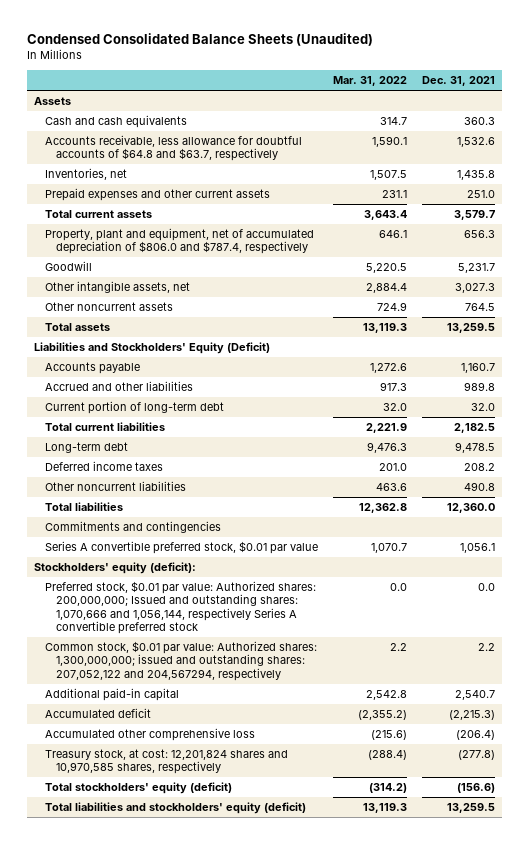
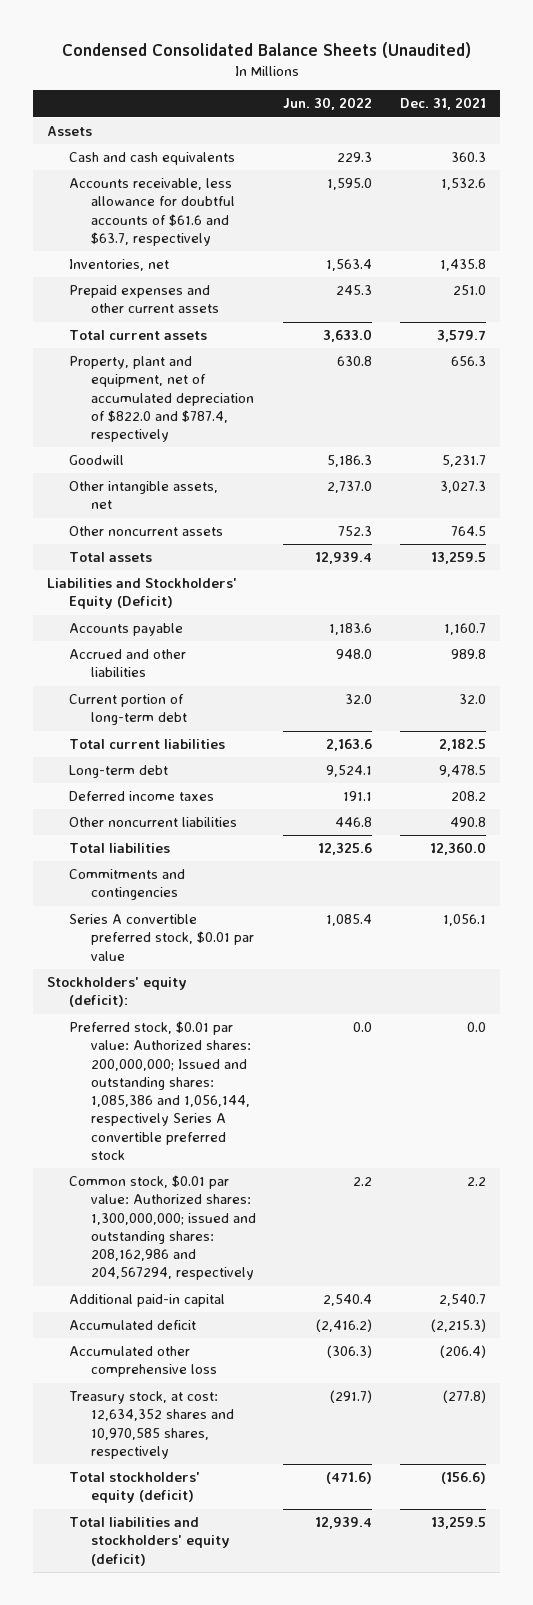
- | Mar. 31, 2022 | Dec. 31, 2021
+ | Jun. 30, 2022 | Dec. 31, 2021
- Accounts receivable, less allowance for doubtful accounts of $64.8 and $63.7, respectively | 1,590.1 | 1,532.6
+ Accounts receivable, less allowance for doubtful accounts of $61.6 and $63.7, respectively | 1,595.0 | 1,532.6
- Property, plant and equipment, net of accumulated depreciation of $806.0 and $787.4, respectively | 646.1 | 656.3
+ Property, plant and equipment, net of accumulated depreciation of $822.0 and $787.4, respectively | 630.8 | 656.3
- Preferred stock, $0.01 par value: Authorized shares: 200,000,000; Issued and outstanding shares: 1,070,666 and 1,056,144, respectively Series A convertible preferred stock | 0.0 | 0.0
- Common stock, $0.01 par value: Authorized shares: 1,300,000,000; issued and outstanding shares: 207,052,122 and 204,567294, respectively | 2.2 | 2.2
+ Preferred stock, $0.01 par value: Authorized shares: 200,000,000; Issued and outstanding shares: 1,085,386 and 1,056,144, respectively Series A convertible preferred stock | 0.0 | 0.0
+ Common stock, $0.01 par value: Authorized shares: 1,300,000,000; issued and outstanding shares: 208,162,986 and 204,567294, respectively | 2.2 | 2.2
- Treasury stock, at cost: 12,201,824 shares and 10,970,585 shares, respectively | (288.4) | (277.8)
+ Treasury stock, at cost: 12,634,352 shares and 10,970,585 shares, respectively | (291.7) | (277.8)

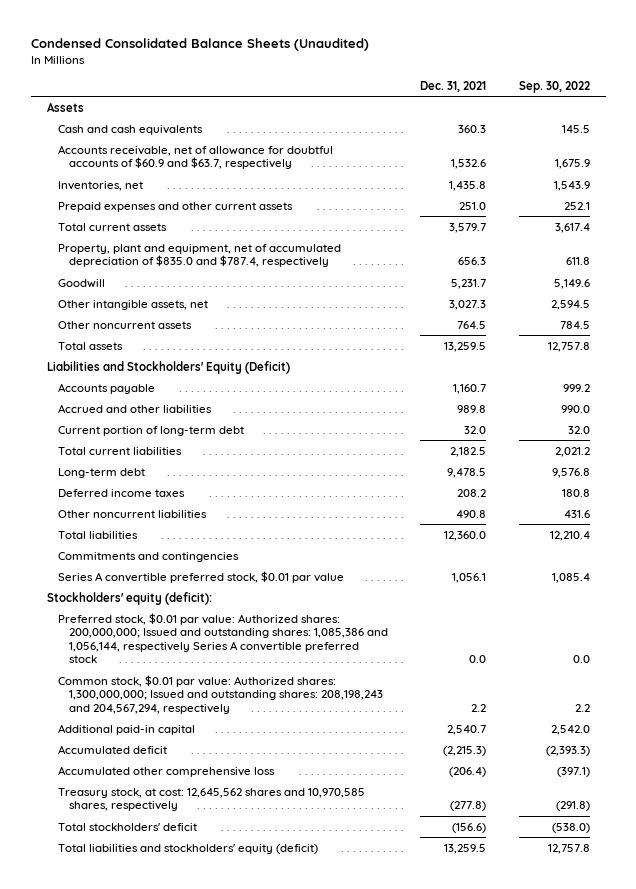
- | Jun. 30, 2022 | Dec. 31, 2021
+ | Dec. 31, 2021 | Sep. 30, 2022
- Accounts receivable, less allowance for doubtful accounts of $61.6 and $63.7, respectively | 1,595.0 | 1,532.6
+ Accounts receivable, net of allowance for doubtful accounts of $60.9 and $63.7, respectively | 1,532.6 | 1,675.9
- Property, plant and equipment, net of accumulated depreciation of $822.0 and $787.4, respectively | 630.8 | 656.3
+ Property, plant and equipment, net of accumulated depreciation of $835.0 and $787.4, respectively | 656.3 | 611.8
- Common stock, $0.01 par value: Authorized shares: 1,300,000,000; issued and outstanding shares: 208,162,986 and 204,567294, respectively | 2.2 | 2.2
+ Common stock, $0.01 par value: Authorized shares: 1,300,000,000; Issued and outstanding shares: 208,198,243 and 204,567,294, respectively | 2.2 | 2.2
- Treasury stock, at cost: 12,634,352 shares and 10,970,585 shares, respectively | (291.7) | (277.8)
- Total stockholders' equity (deficit) | (471.6) | (156.6)
+ Treasury stock, at cost: 12,645,562 shares and 10,970,585 shares, respectively | (277.8) | (291.8)
+ Total stockholders' deficit | (156.6) | (538.0)

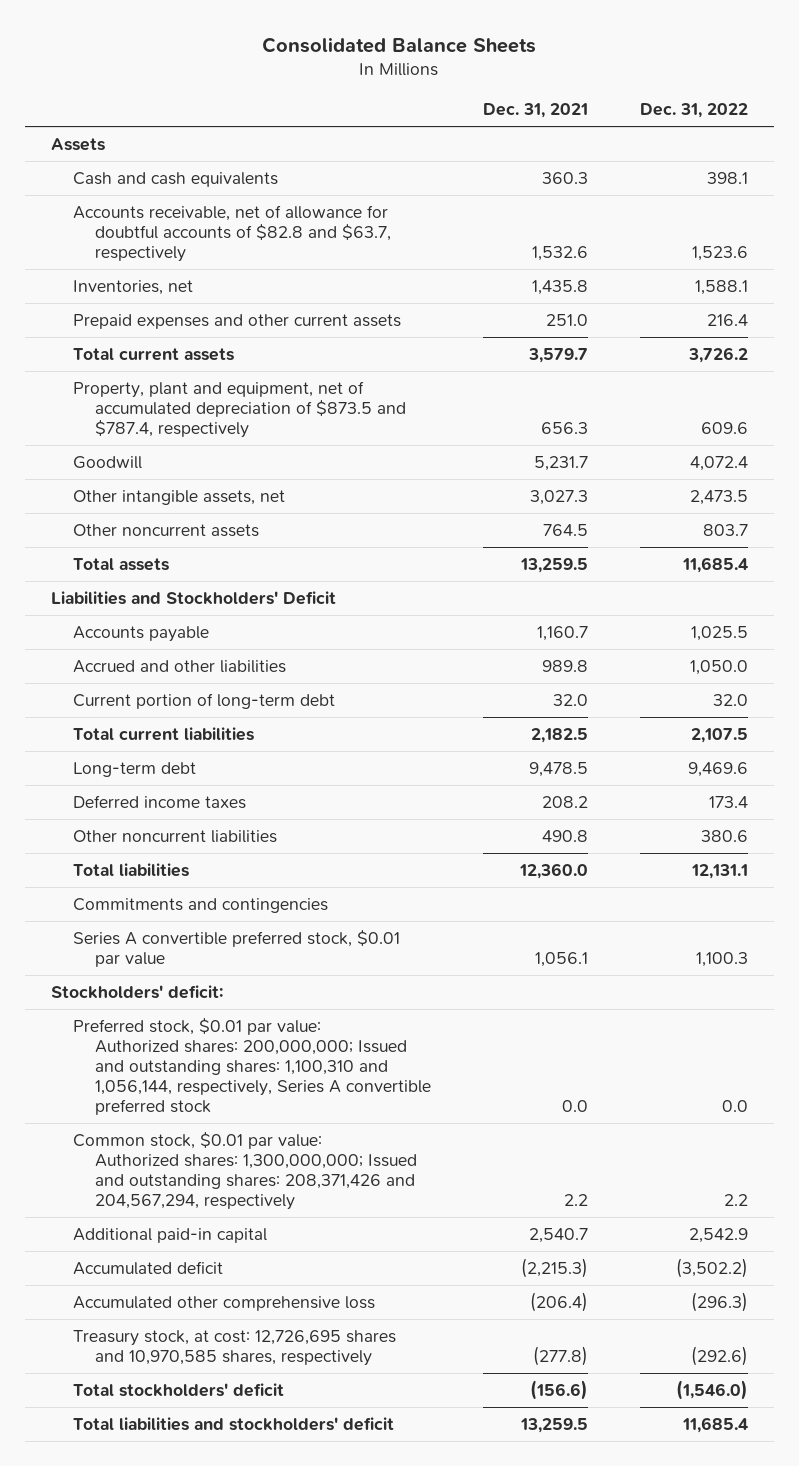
- Condensed Consolidated Balance Sheets (Unaudited)
+ Consolidated Balance Sheets
- | Dec. 31, 2021 | Sep. 30, 2022
+ | Dec. 31, 2021 | Dec. 31, 2022
- Accounts receivable, net of allowance for doubtful accounts of $60.9 and $63.7, respectively | 1,532.6 | 1,675.9
+ Accounts receivable, net of allowance for doubtful accounts of $82.8 and $63.7, respectively | 1,532.6 | 1,523.6
- Property, plant and equipment, net of accumulated depreciation of $835.0 and $787.4, respectively | 656.3 | 611.8
+ Property, plant and equipment, net of accumulated depreciation of $873.5 and $787.4, respectively | 656.3 | 609.6
- Liabilities and Stockholders' Equity (Deficit)
+ Liabilities and Stockholders' Deficit
- Stockholders' equity (deficit):
- Preferred stock, $0.01 par value: Authorized shares: 200,000,000; Issued and outstanding shares: 1,085,386 and 1,056,144, respectively Series A convertible preferred stock | 0.0 | 0.0
- Common stock, $0.01 par value: Authorized shares: 1,300,000,000; Issued and outstanding shares: 208,198,243 and 204,567,294, respectively | 2.2 | 2.2
+ Stockholders' deficit:
+ Preferred stock, $0.01 par value: Authorized shares: 200,000,000; Issued and outstanding shares: 1,100,310 and 1,056,144, respectively, Series A convertible preferred stock | 0.0 | 0.0
+ Common stock, $0.01 par value: Authorized shares: 1,300,000,000; Issued and outstanding shares: 208,371,426 and 204,567,294, respectively | 2.2 | 2.2
- Treasury stock, at cost: 12,645,562 shares and 10,970,585 shares, respectively | (277.8) | (291.8)
+ Treasury stock, at cost: 12,726,695 shares and 10,970,585 shares, respectively | (277.8) | (292.6)
- Total liabilities and stockholders' equity (deficit) | 13,259.5 | 12,757.8
+ Total liabilities and stockholders' deficit | 13,259.5 | 11,685.4

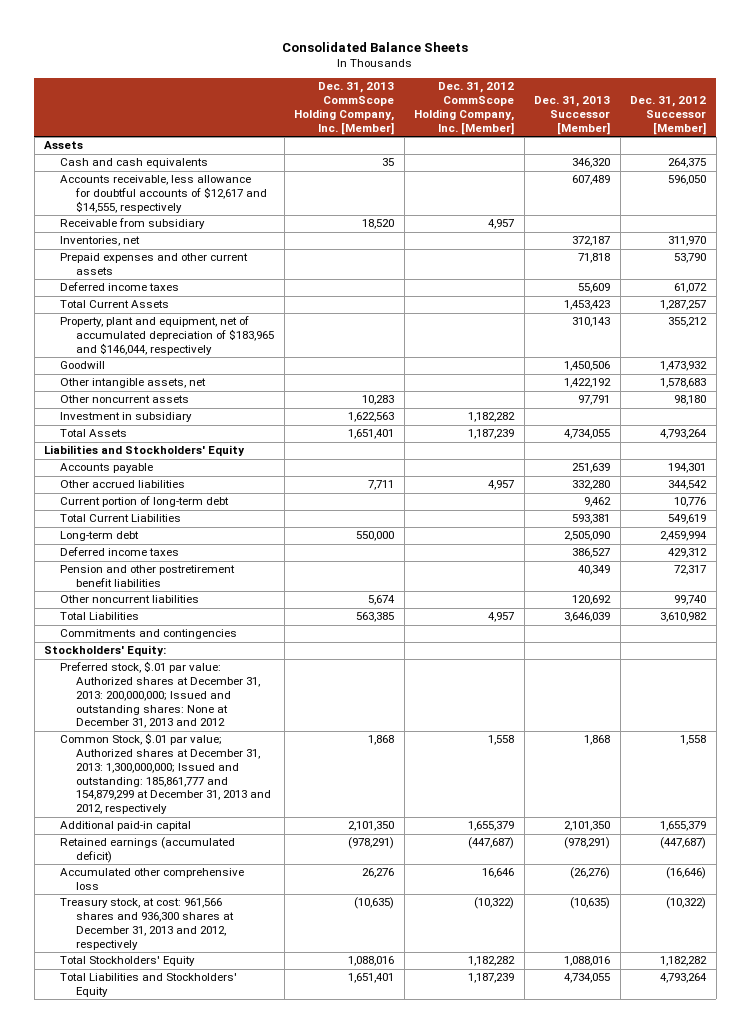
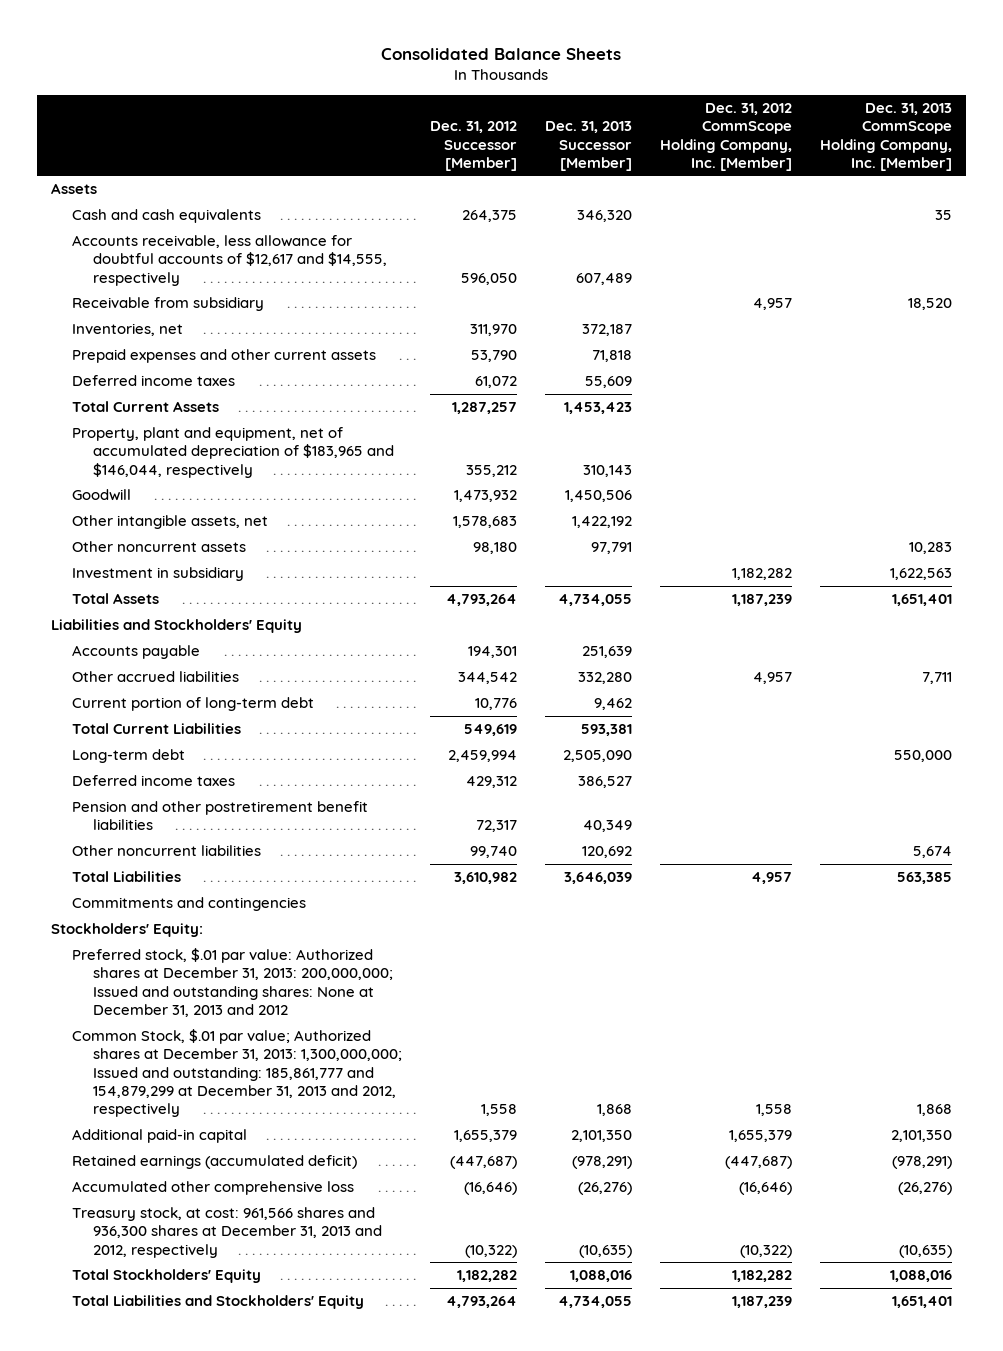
- | Dec. 31, 2013 CommScope Holding Company, Inc. [Member] | Dec. 31, 2012 CommScope Holding Company, Inc. [Member] | Dec. 31, 2013 Successor [Member] | Dec. 31, 2012 Successor [Member]
+ | Dec. 31, 2012 Successor [Member] | Dec. 31, 2013 Successor [Member] | Dec. 31, 2012 CommScope Holding Company, Inc. [Member] | Dec. 31, 2013 CommScope Holding Company, Inc. [Member]
- Accumulated other comprehensive loss | 26,276 | 16,646 | (26,276) | (16,646)
+ Accumulated other comprehensive loss | (16,646) | (26,276) | (16,646) | (26,276)

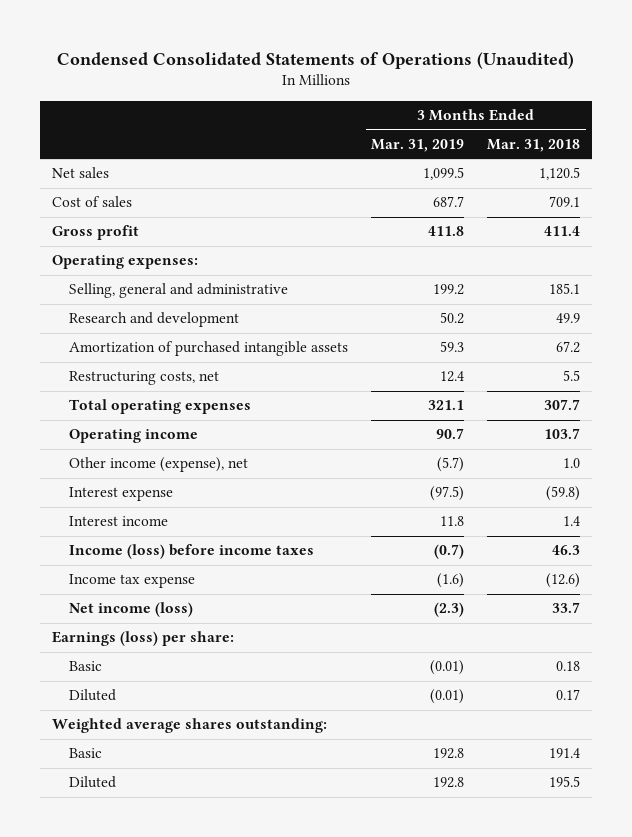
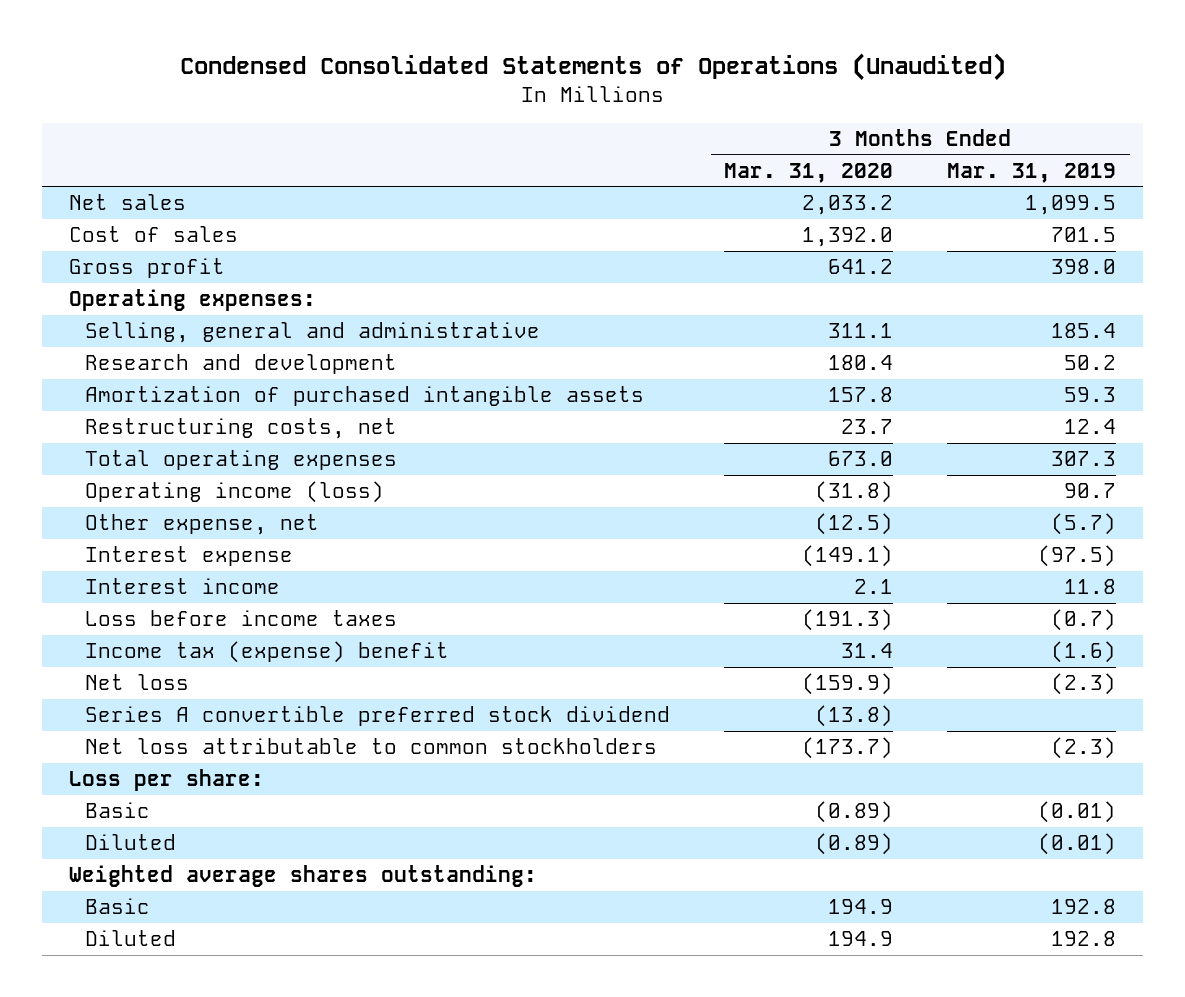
- | 3 Months Ended Mar. 31, 2019 | 3 Months Ended Mar. 31, 2018
+ | 3 Months Ended Mar. 31, 2020 | 3 Months Ended Mar. 31, 2019
- Cost of sales | 687.7 | 709.1
- Gross profit | 411.8 | 411.4
+ Cost of sales | 1,392.0 | 701.5
+ Gross profit | 641.2 | 398.0
- Selling, general and administrative | 199.2 | 185.1
+ Selling, general and administrative | 311.1 | 185.4
- Total operating expenses | 321.1 | 307.7
- Operating income | 90.7 | 103.7
- Other income (expense), net | (5.7) | 1.0
+ Total operating expenses | 673.0 | 307.3
+ Operating income (loss) | (31.8) | 90.7
+ Other expense, net | (12.5) | (5.7)
- Income (loss) before income taxes | (0.7) | 46.3
- Income tax expense | (1.6) | (12.6)
- Net income (loss) | (2.3) | 33.7
- Earnings (loss) per share:
+ Loss before income taxes | (191.3) | (0.7)
+ Income tax (expense) benefit | 31.4 | (1.6)
+ Net loss | (159.9) | (2.3)
+ Series A convertible preferred stock dividend | (13.8) |
+ Net loss attributable to common stockholders | (173.7) | (2.3)
+ Loss per share:

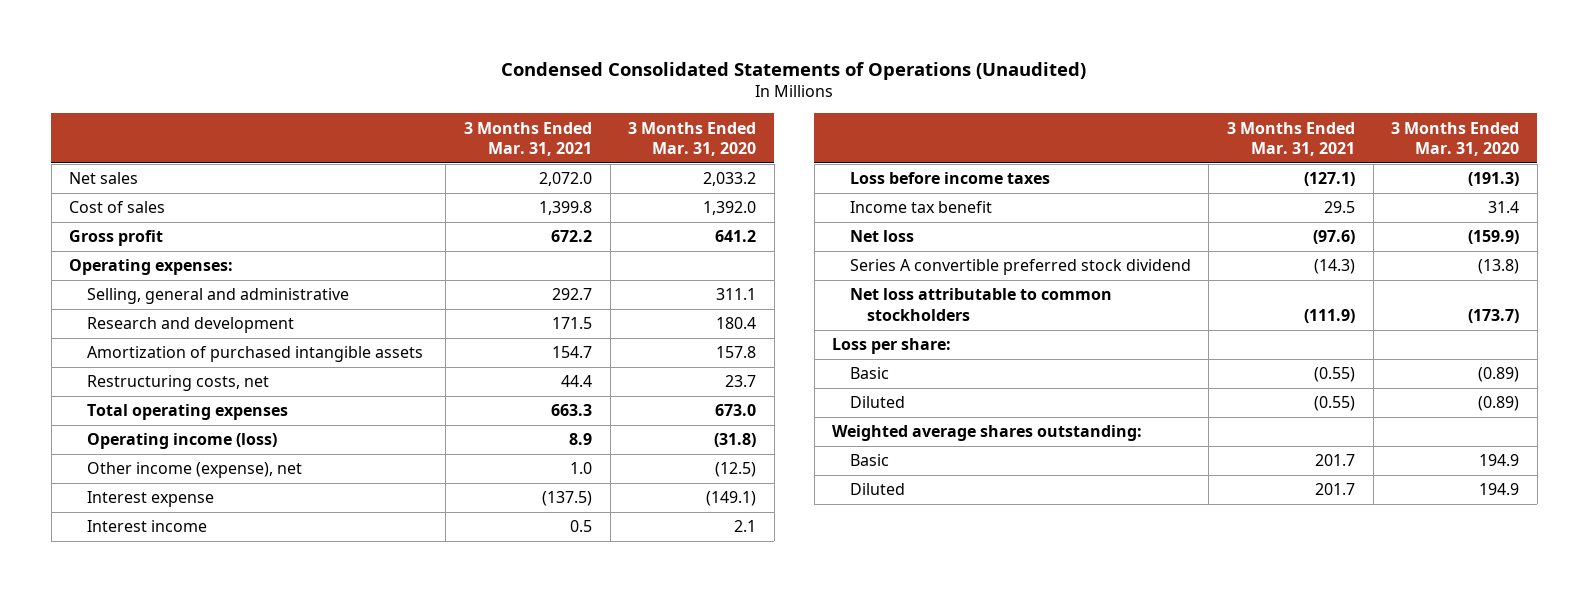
- | 3 Months Ended Mar. 31, 2020 | 3 Months Ended Mar. 31, 2019
+ | 3 Months Ended Mar. 31, 2021 | 3 Months Ended Mar. 31, 2020
- Other expense, net | (12.5) | (5.7)
+ Other income (expense), net | 1.0 | (12.5)
- Income tax (expense) benefit | 31.4 | (1.6)
+ Income tax benefit | 29.5 | 31.4

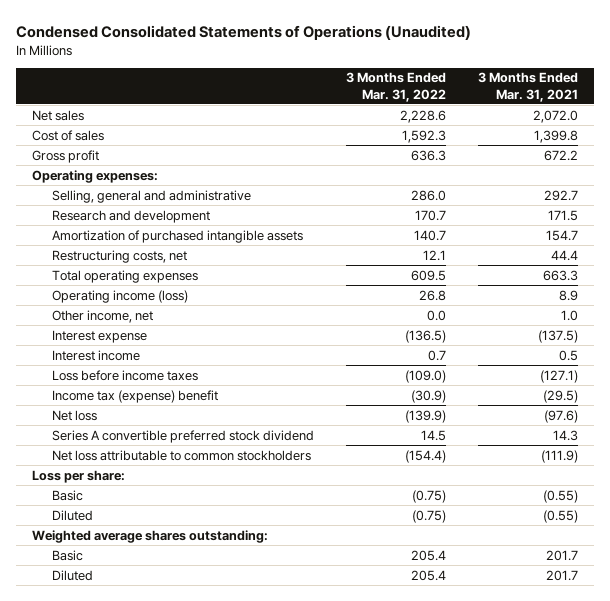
- | 3 Months Ended Mar. 31, 2021 | 3 Months Ended Mar. 31, 2020
+ | 3 Months Ended Mar. 31, 2022 | 3 Months Ended Mar. 31, 2021
- Other income (expense), net | 1.0 | (12.5)
+ Other income, net | 0.0 | 1.0
- Income tax benefit | 29.5 | 31.4
+ Income tax (expense) benefit | (30.9) | (29.5)
- Series A convertible preferred stock dividend | (14.3) | (13.8)
+ Series A convertible preferred stock dividend | 14.5 | 14.3

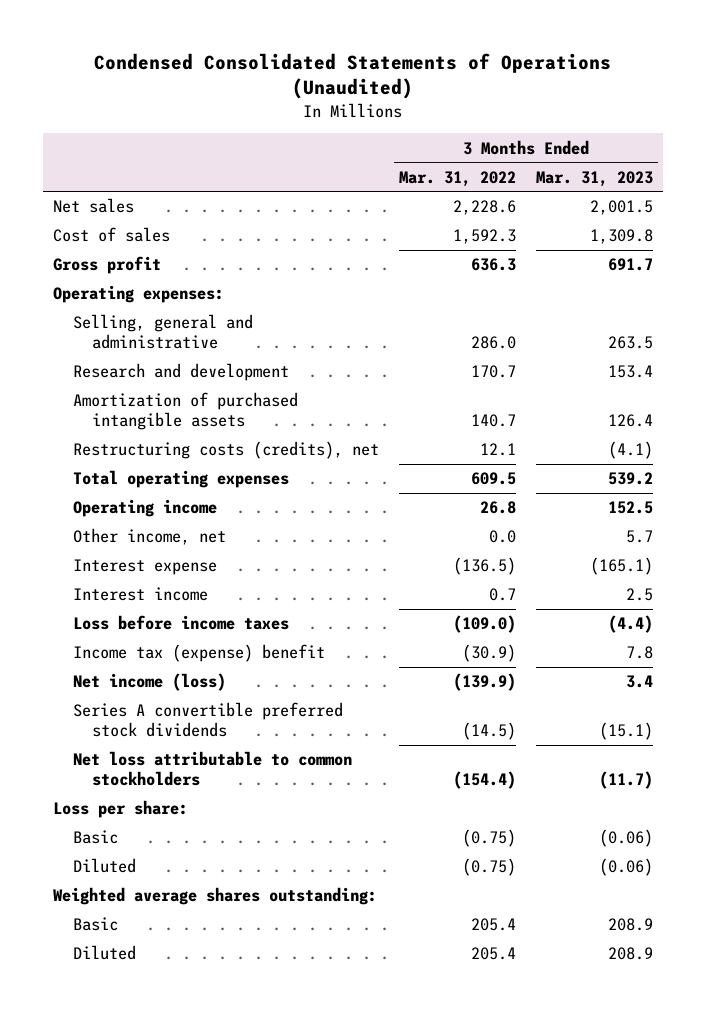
- | 3 Months Ended Mar. 31, 2022 | 3 Months Ended Mar. 31, 2021
+ | 3 Months Ended Mar. 31, 2022 | 3 Months Ended Mar. 31, 2023
- Restructuring costs, net | 12.1 | 44.4
+ Restructuring costs (credits), net | 12.1 | (4.1)
- Operating income (loss) | 26.8 | 8.9
+ Operating income | 26.8 | 152.5
- Net loss | (139.9) | (97.6)
- Series A convertible preferred stock dividend | 14.5 | 14.3
+ Net income (loss) | (139.9) | 3.4
+ Series A convertible preferred stock dividends | (14.5) | (15.1)

